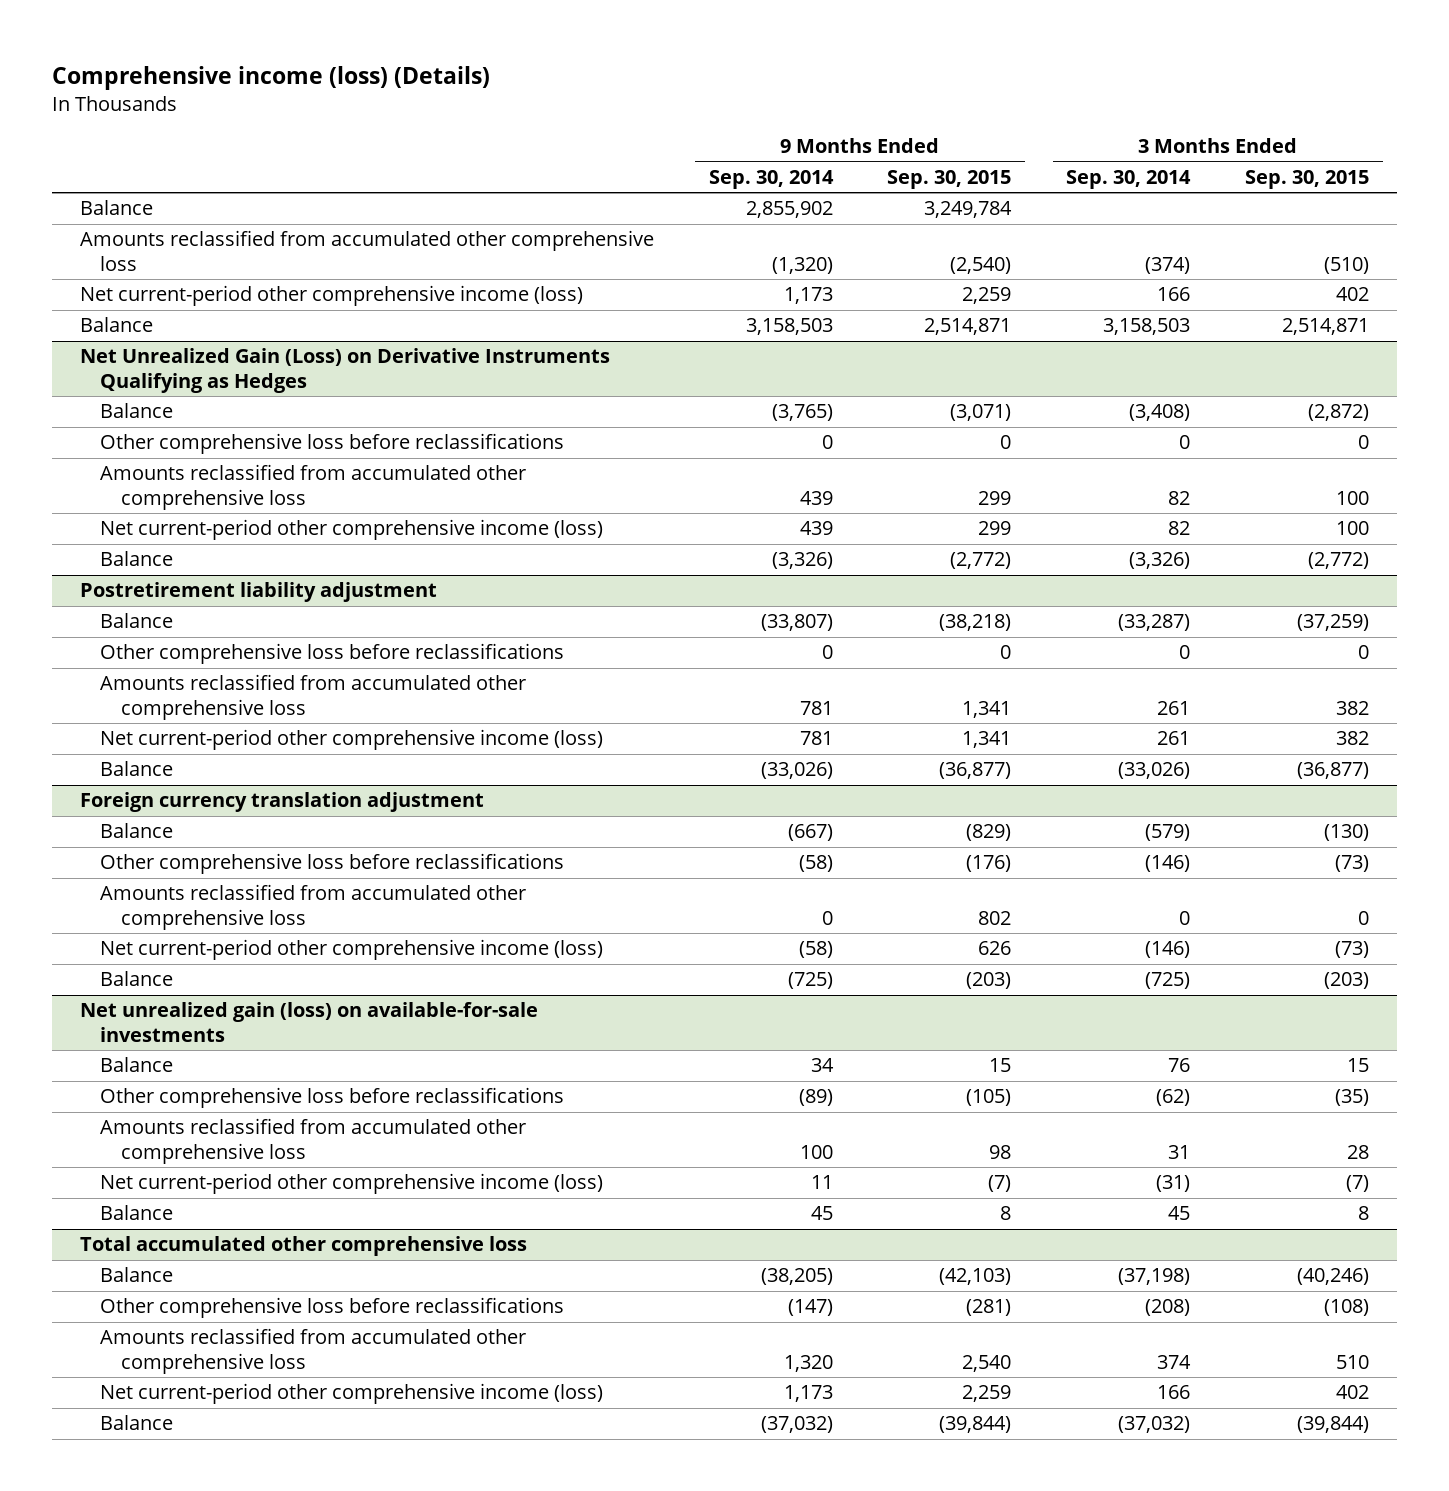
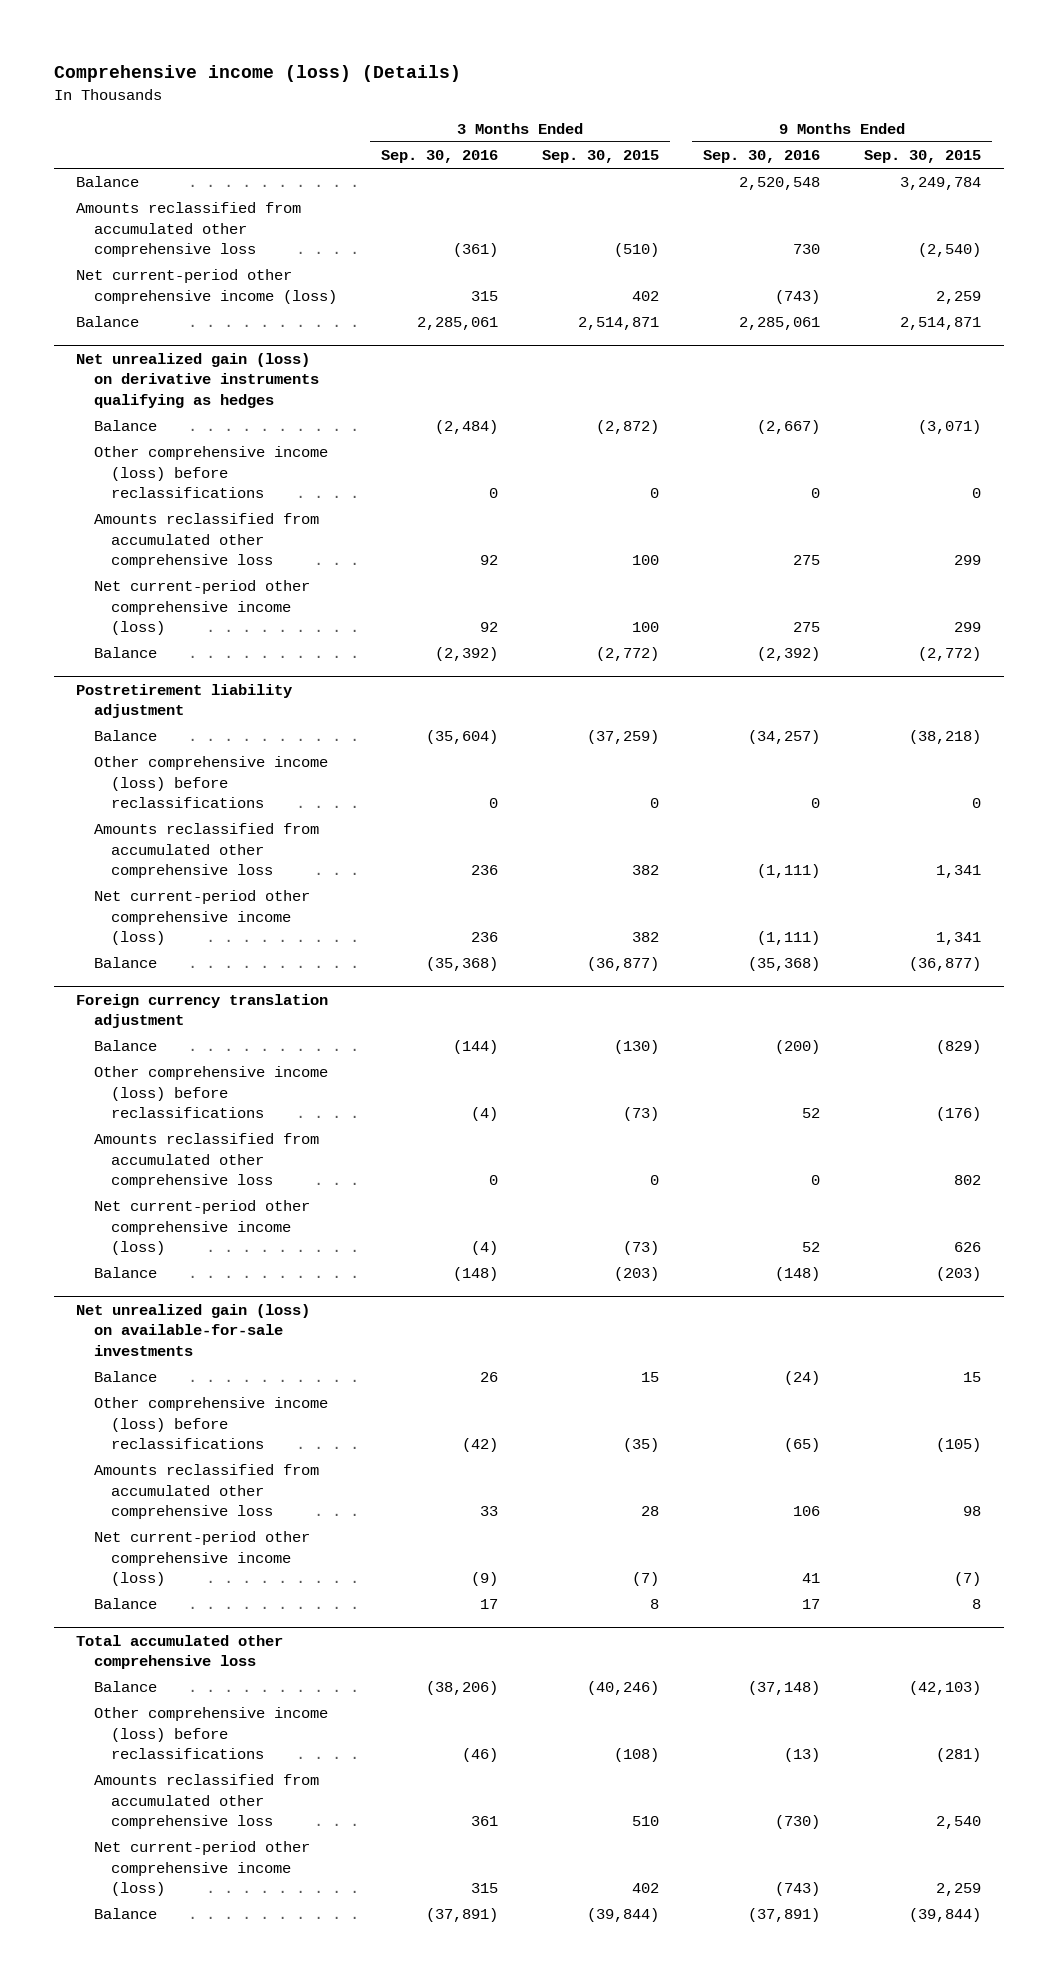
- | 9 Months Ended Sep. 30, 2014 | 9 Months Ended Sep. 30, 2015 | 3 Months Ended Sep. 30, 2014 | 3 Months Ended Sep. 30, 2015
+ | 3 Months Ended Sep. 30, 2016 | 3 Months Ended Sep. 30, 2015 | 9 Months Ended Sep. 30, 2016 | 9 Months Ended Sep. 30, 2015
- Net Unrealized Gain (Loss) on Derivative Instruments Qualifying as Hedges
+ Net unrealized gain (loss) on derivative instruments qualifying as hedges
- Other comprehensive loss before reclassifications | 0 | 0 | 0 | 0
+ Other comprehensive income (loss) before reclassifications | 0 | 0 | 0 | 0
@ Postretirement liability adjustment
- Other comprehensive loss before reclassifications | 0 | 0 | 0 | 0
+ Other comprehensive income (loss) before reclassifications | 0 | 0 | 0 | 0
@ Foreign currency translation adjustment
- Other comprehensive loss before reclassifications | (58) | (176) | (146) | (73)
+ Other comprehensive income (loss) before reclassifications | (4) | (73) | 52 | (176)
@ Net unrealized gain (loss) on available-for-sale investments
- Other comprehensive loss before reclassifications | (89) | (105) | (62) | (35)
+ Other comprehensive income (loss) before reclassifications | (42) | (35) | (65) | (105)
@ Total accumulated other comprehensive loss
- Other comprehensive loss before reclassifications | (147) | (281) | (208) | (108)
+ Other comprehensive income (loss) before reclassifications | (46) | (108) | (13) | (281)

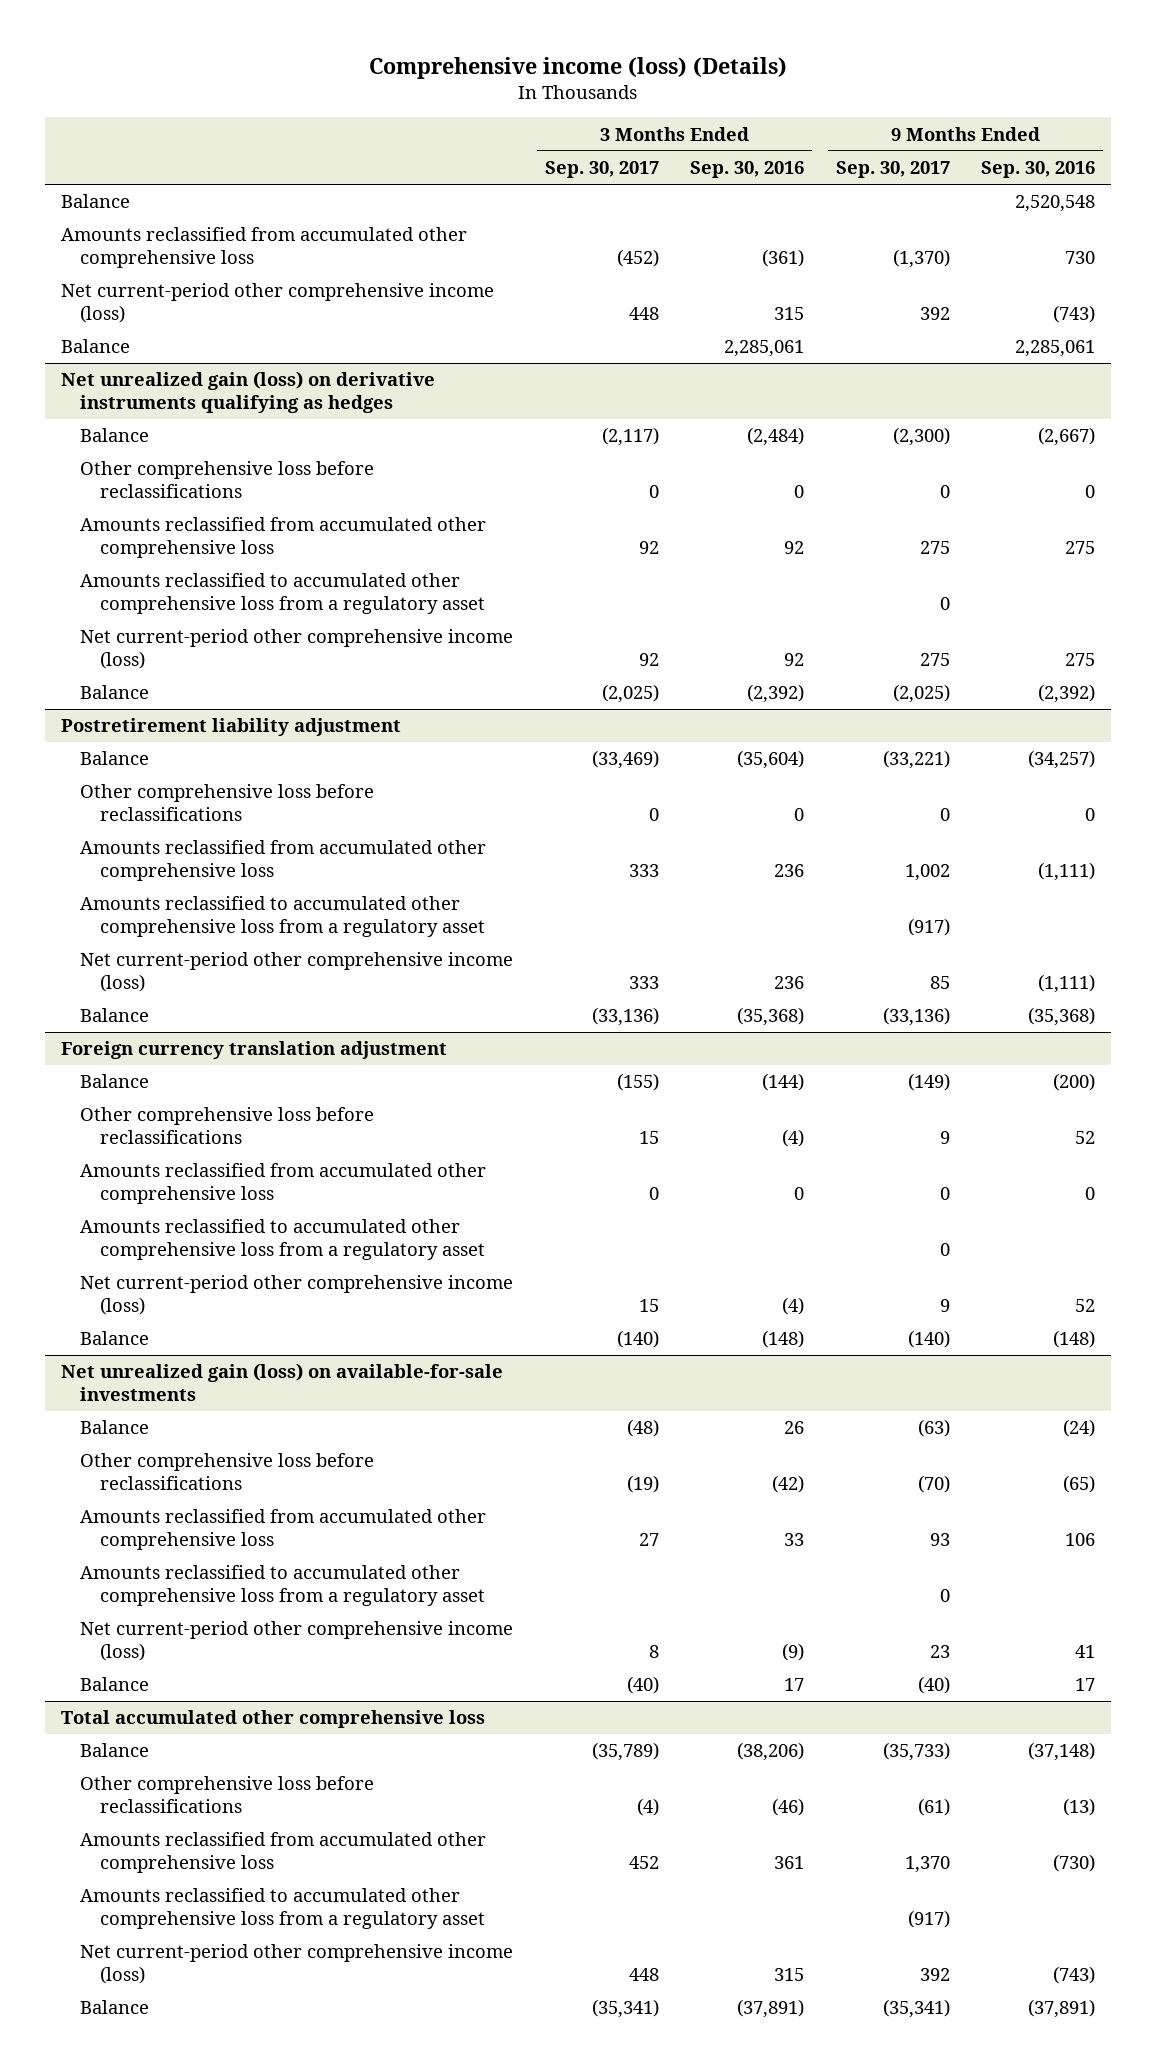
- | 3 Months Ended Sep. 30, 2016 | 3 Months Ended Sep. 30, 2015 | 9 Months Ended Sep. 30, 2016 | 9 Months Ended Sep. 30, 2015
+ | 3 Months Ended Sep. 30, 2017 | 3 Months Ended Sep. 30, 2016 | 9 Months Ended Sep. 30, 2017 | 9 Months Ended Sep. 30, 2016
@ Net unrealized gain (loss) on derivative instruments qualifying as hedges
- Other comprehensive income (loss) before reclassifications | 0 | 0 | 0 | 0
+ Other comprehensive loss before reclassifications | 0 | 0 | 0 | 0
+ Amounts reclassified to accumulated other comprehensive loss from a regulatory asset | | | 0 |
@ Postretirement liability adjustment
- Other comprehensive income (loss) before reclassifications | 0 | 0 | 0 | 0
+ Other comprehensive loss before reclassifications | 0 | 0 | 0 | 0
+ Amounts reclassified to accumulated other comprehensive loss from a regulatory asset | | | (917) |
@ Foreign currency translation adjustment
- Other comprehensive income (loss) before reclassifications | (4) | (73) | 52 | (176)
+ Other comprehensive loss before reclassifications | 15 | (4) | 9 | 52
+ Amounts reclassified to accumulated other comprehensive loss from a regulatory asset | | | 0 |
@ Net unrealized gain (loss) on available-for-sale investments
- Other comprehensive income (loss) before reclassifications | (42) | (35) | (65) | (105)
+ Other comprehensive loss before reclassifications | (19) | (42) | (70) | (65)
+ Amounts reclassified to accumulated other comprehensive loss from a regulatory asset | | | 0 |
@ Total accumulated other comprehensive loss
- Other comprehensive income (loss) before reclassifications | (46) | (108) | (13) | (281)
+ Other comprehensive loss before reclassifications | (4) | (46) | (61) | (13)
+ Amounts reclassified to accumulated other comprehensive loss from a regulatory asset | | | (917) |

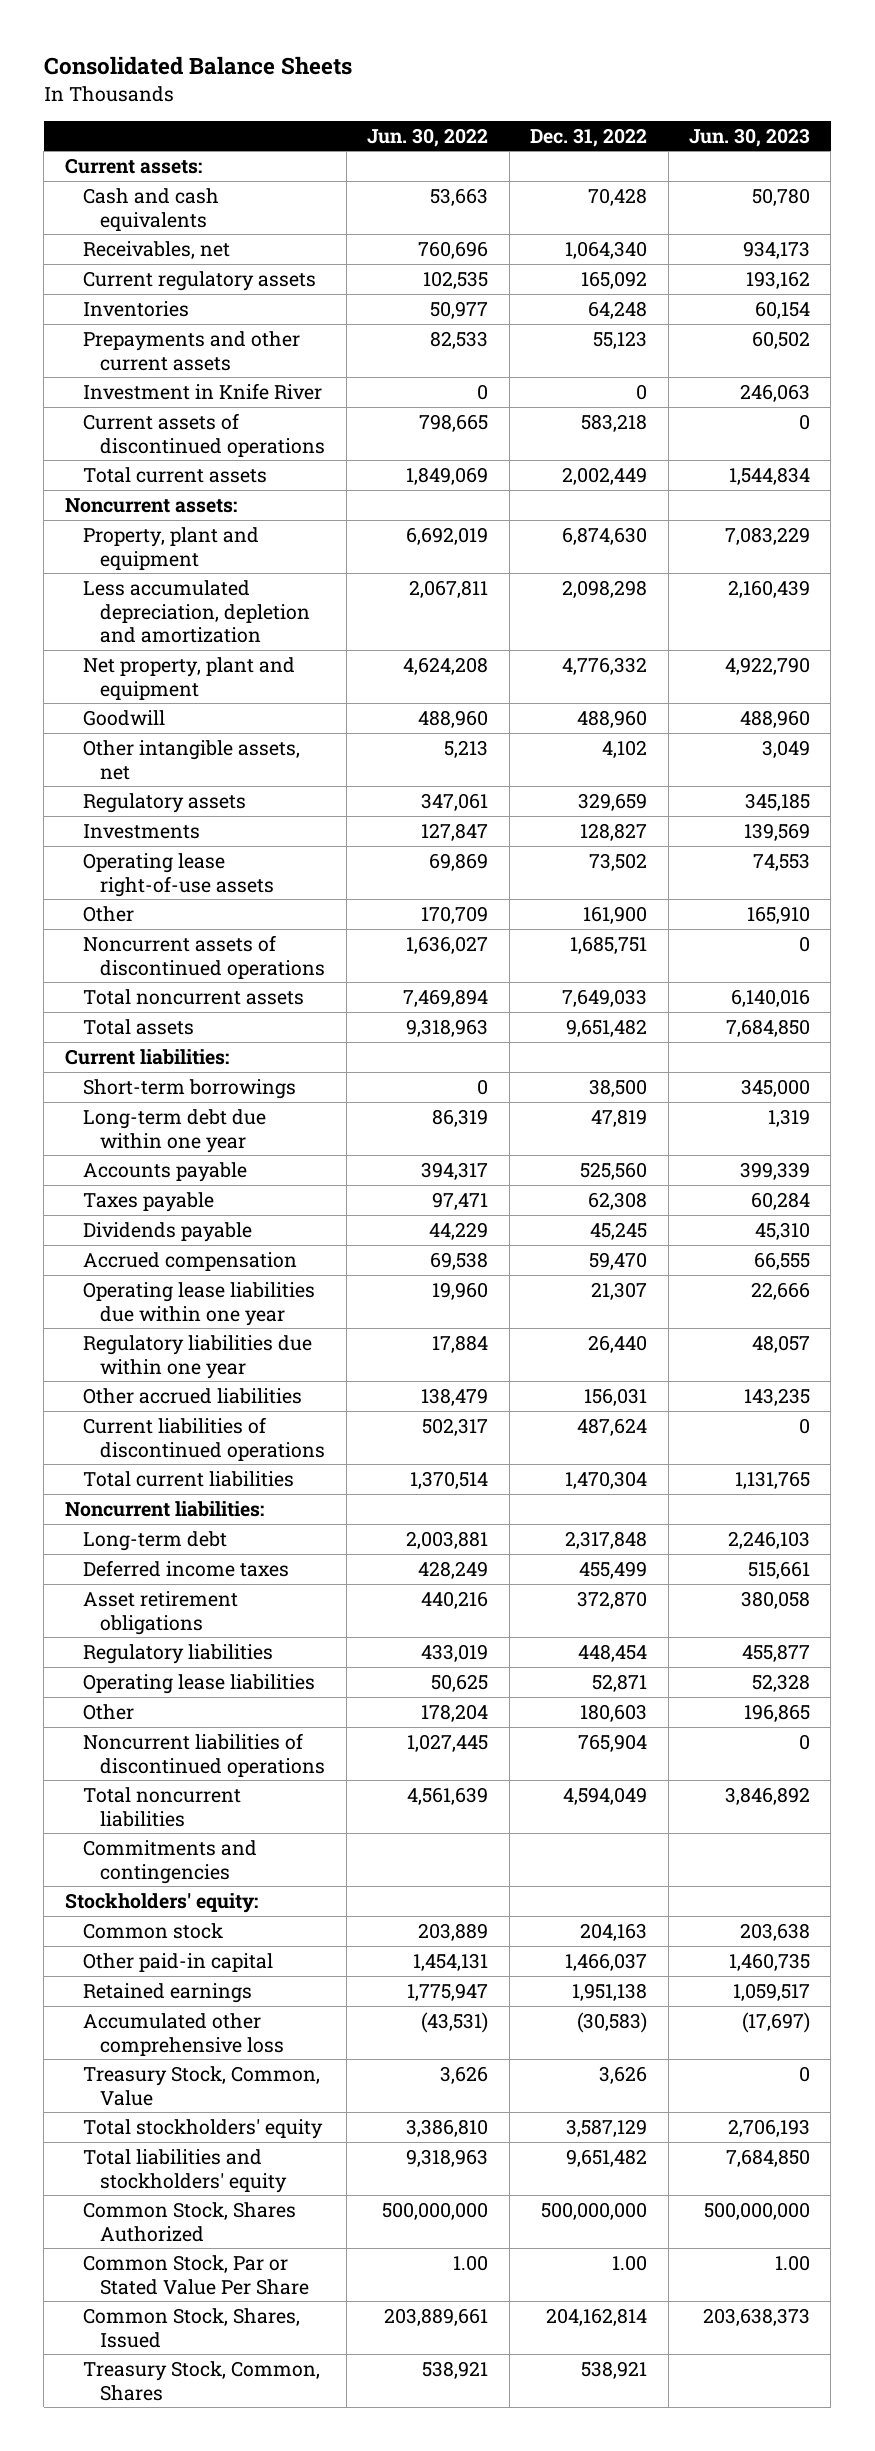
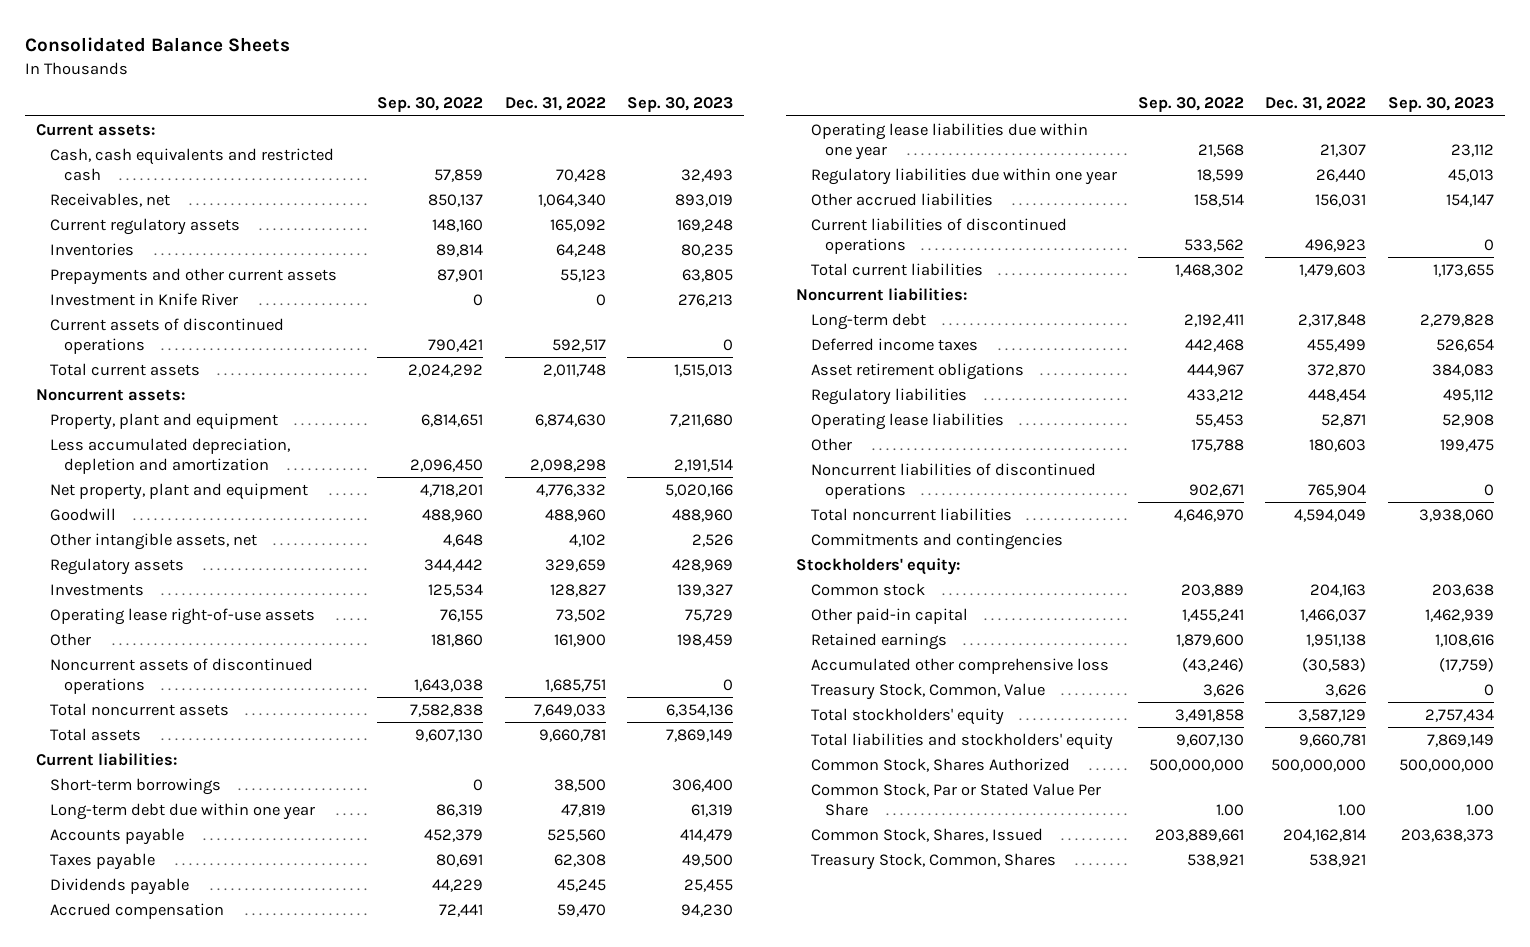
- | Jun. 30, 2022 | Dec. 31, 2022 | Jun. 30, 2023
+ | Sep. 30, 2022 | Dec. 31, 2022 | Sep. 30, 2023
- Cash and cash equivalents | 53,663 | 70,428 | 50,780
+ Cash, cash equivalents and restricted cash | 57,859 | 70,428 | 32,493
- Current assets of discontinued operations | 798,665 | 583,218 | 0
- Total current assets | 1,849,069 | 2,002,449 | 1,544,834
+ Current assets of discontinued operations | 790,421 | 592,517 | 0
+ Total current assets | 2,024,292 | 2,011,748 | 1,515,013
- Total assets | 9,318,963 | 9,651,482 | 7,684,850
+ Total assets | 9,607,130 | 9,660,781 | 7,869,149
- Current liabilities of discontinued operations | 502,317 | 487,624 | 0
- Total current liabilities | 1,370,514 | 1,470,304 | 1,131,765
+ Current liabilities of discontinued operations | 533,562 | 496,923 | 0
+ Total current liabilities | 1,468,302 | 1,479,603 | 1,173,655
- Total liabilities and stockholders' equity | 9,318,963 | 9,651,482 | 7,684,850
+ Total liabilities and stockholders' equity | 9,607,130 | 9,660,781 | 7,869,149

